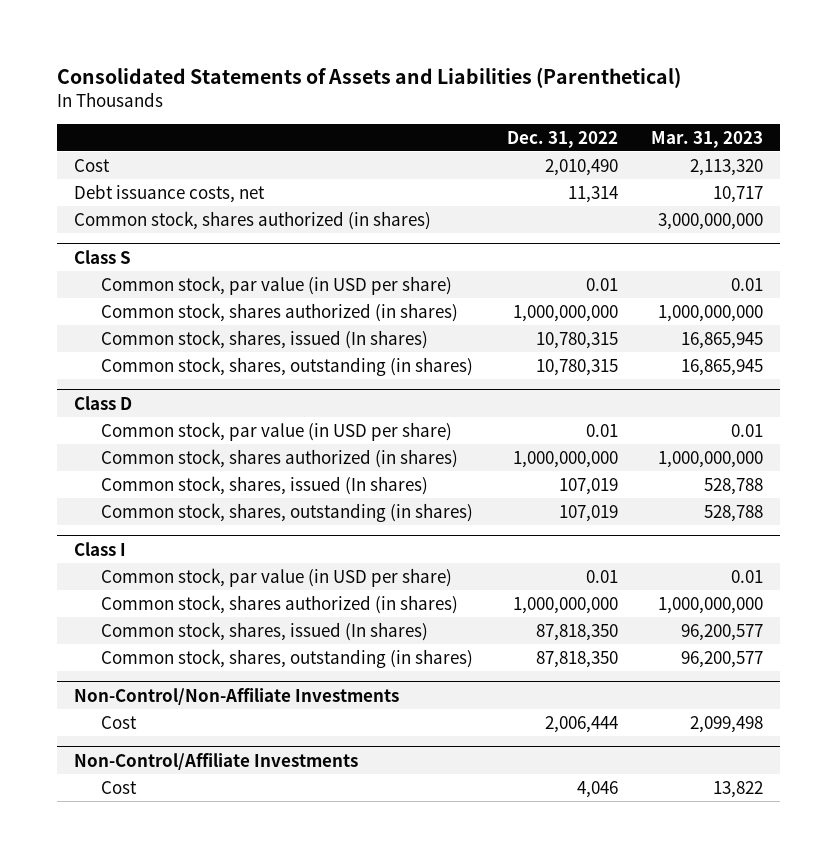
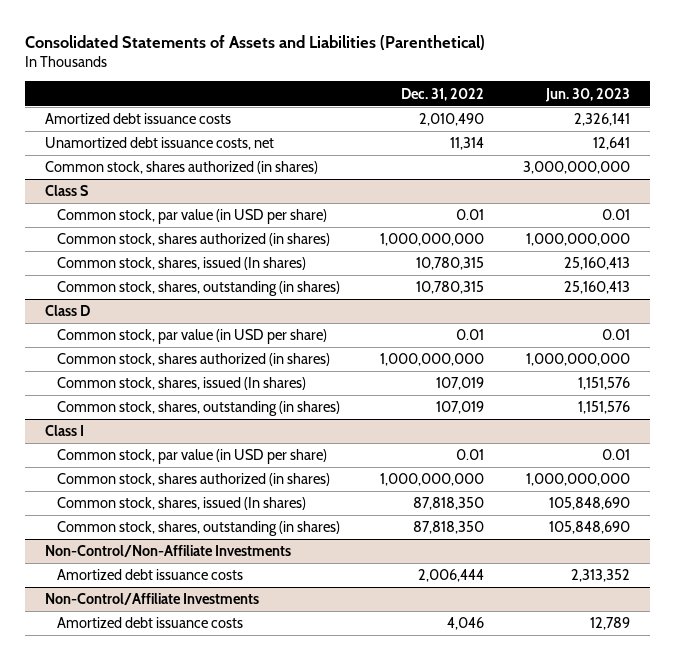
- | Dec. 31, 2022 | Mar. 31, 2023
+ | Dec. 31, 2022 | Jun. 30, 2023
- Cost | 2,010,490 | 2,113,320
- Debt issuance costs, net | 11,314 | 10,717
+ Amortized debt issuance costs | 2,010,490 | 2,326,141
+ Unamortized debt issuance costs, net | 11,314 | 12,641
@ Non-Control/Non-Affiliate Investments
- Cost | 2,006,444 | 2,099,498
+ Amortized debt issuance costs | 2,006,444 | 2,313,352
@ Non-Control/Affiliate Investments
- Cost | 4,046 | 13,822
+ Amortized debt issuance costs | 4,046 | 12,789

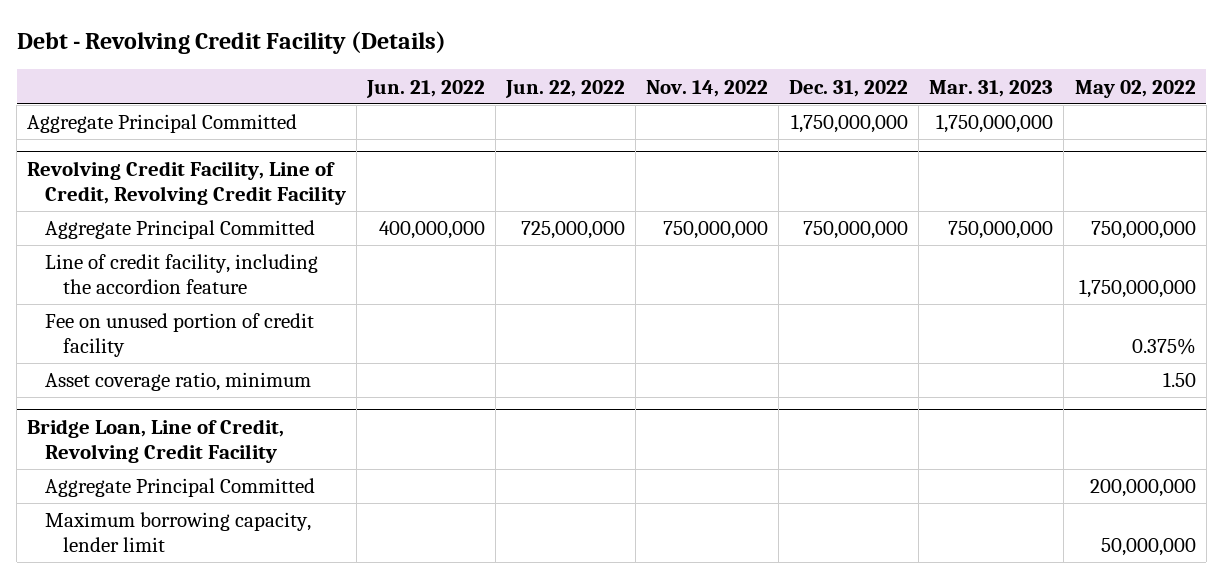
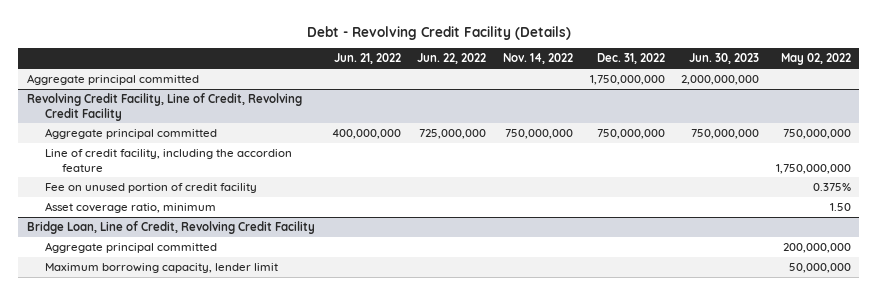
- | Jun. 21, 2022 | Jun. 22, 2022 | Nov. 14, 2022 | Dec. 31, 2022 | Mar. 31, 2023 | May 02, 2022
+ | Jun. 21, 2022 | Jun. 22, 2022 | Nov. 14, 2022 | Dec. 31, 2022 | Jun. 30, 2023 | May 02, 2022
- Aggregate Principal Committed | | | | 1,750,000,000 | 1,750,000,000 |
+ Aggregate principal committed | | | | 1,750,000,000 | 2,000,000,000 |
@ Revolving Credit Facility, Line of Credit, Revolving Credit Facility
- Aggregate Principal Committed | 400,000,000 | 725,000,000 | 750,000,000 | 750,000,000 | 750,000,000 | 750,000,000
+ Aggregate principal committed | 400,000,000 | 725,000,000 | 750,000,000 | 750,000,000 | 750,000,000 | 750,000,000
@ Bridge Loan, Line of Credit, Revolving Credit Facility
- Aggregate Principal Committed | | | | | | 200,000,000
+ Aggregate principal committed | | | | | | 200,000,000

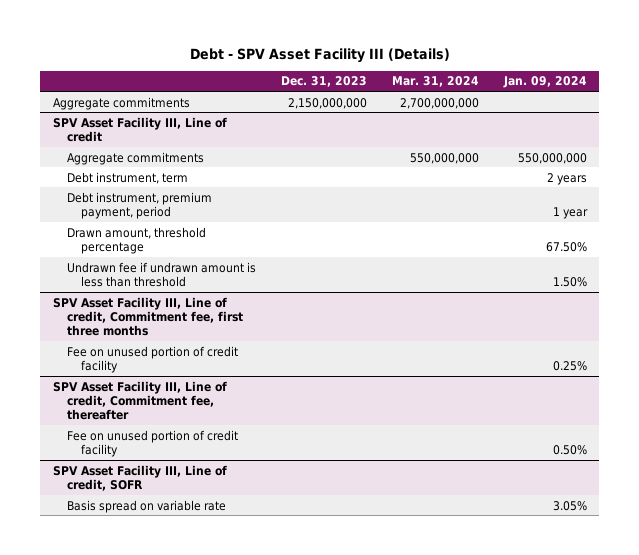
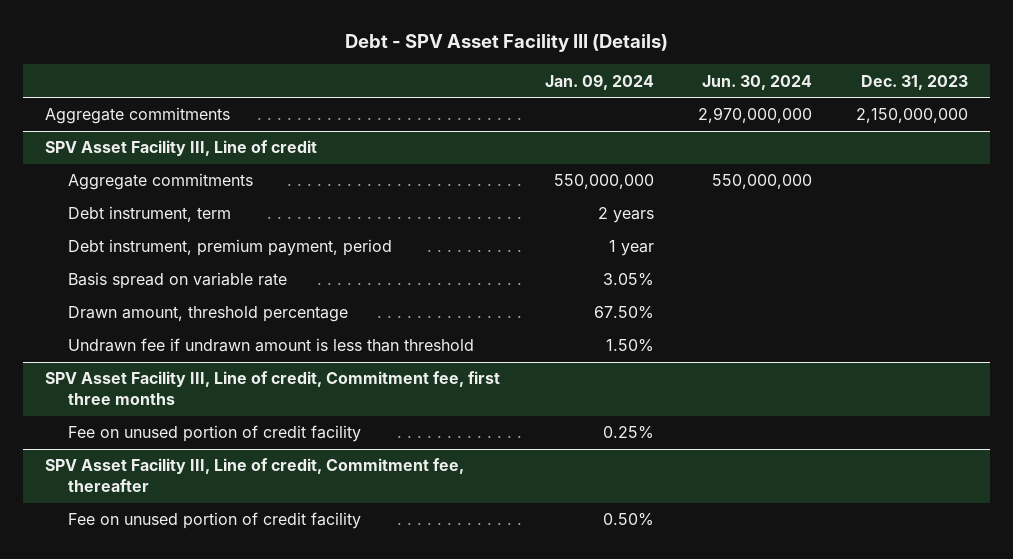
- | Dec. 31, 2023 | Mar. 31, 2024 | Jan. 09, 2024
+ | Jan. 09, 2024 | Jun. 30, 2024 | Dec. 31, 2023
@ SPV Asset Facility III, Line of credit
+ Basis spread on variable rate | 3.05% | |
- SPV Asset Facility III, Line of credit, SOFR
- Basis spread on variable rate | | | 3.05%

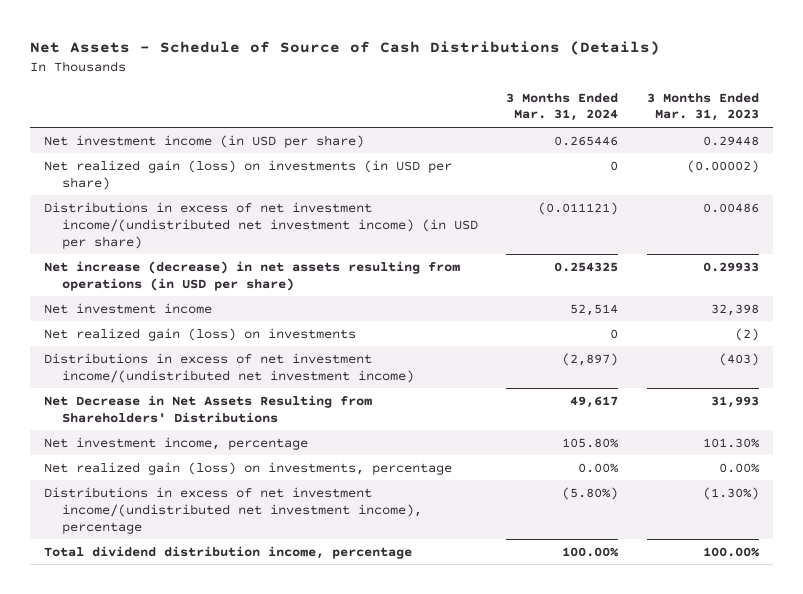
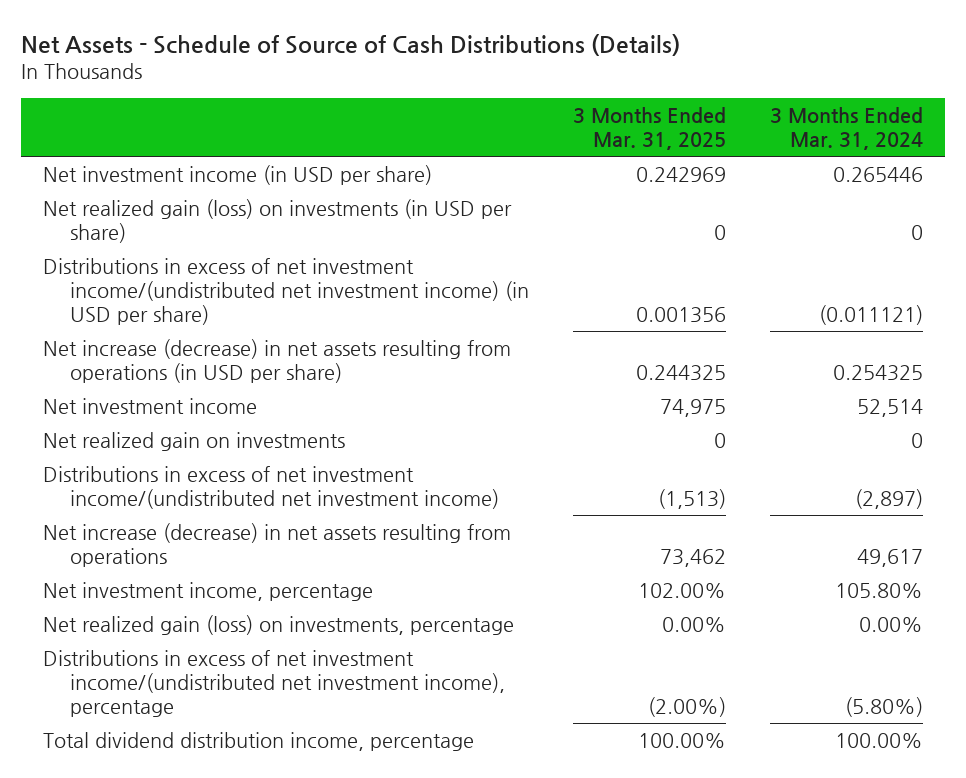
- | 3 Months Ended Mar. 31, 2024 | 3 Months Ended Mar. 31, 2023
+ | 3 Months Ended Mar. 31, 2025 | 3 Months Ended Mar. 31, 2024
- Net realized gain (loss) on investments | 0 | (2)
+ Net realized gain on investments | 0 | 0
- Net Decrease in Net Assets Resulting from Shareholders' Distributions | 49,617 | 31,993
+ Net increase (decrease) in net assets resulting from operations | 73,462 | 49,617

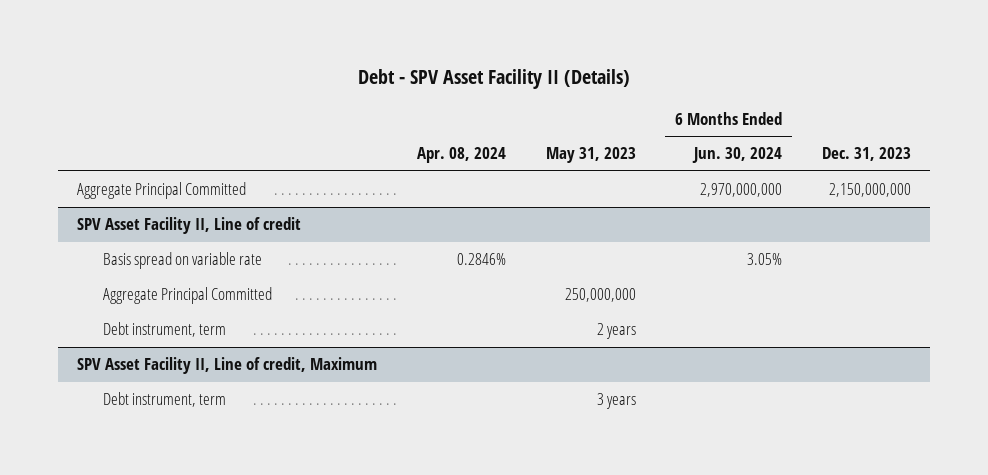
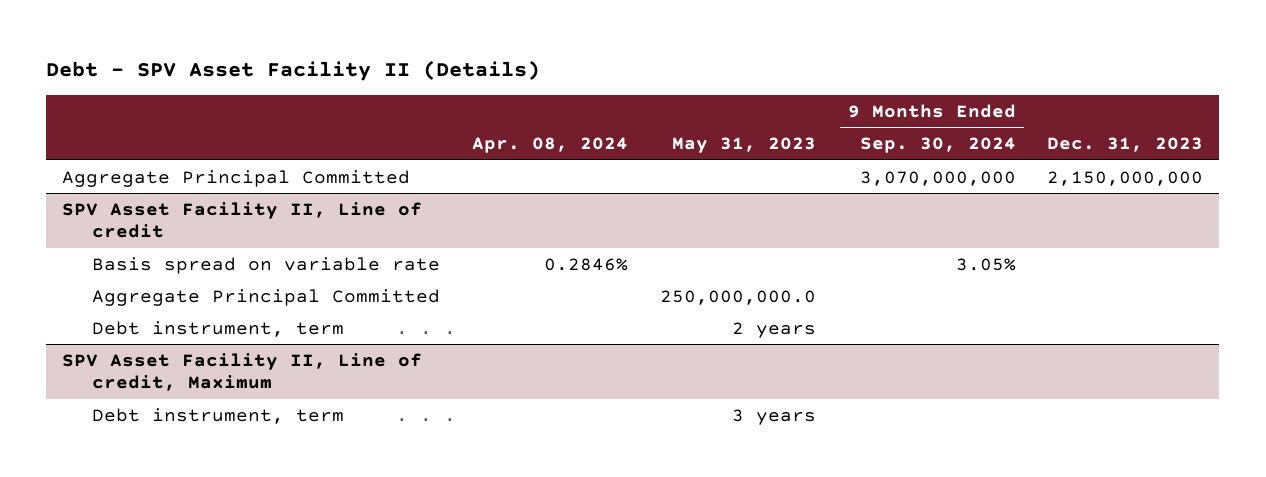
- | Apr. 08, 2024 | May 31, 2023 | 6 Months Ended Jun. 30, 2024 | Dec. 31, 2023
+ | Apr. 08, 2024 | May 31, 2023 | 9 Months Ended Sep. 30, 2024 | Dec. 31, 2023
@ SPV Asset Facility II, Line of credit
- Aggregate Principal Committed | | 250,000,000 | |
+ Aggregate Principal Committed | | 250,000,000.0 | |

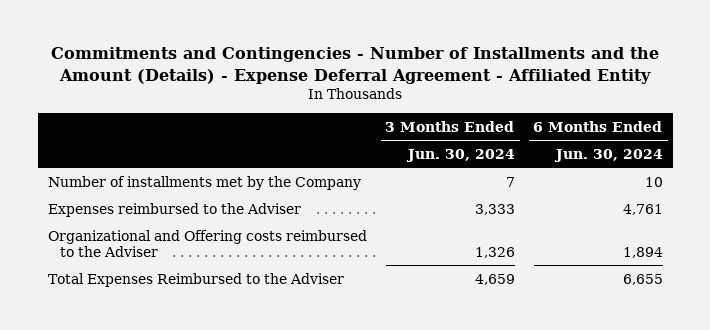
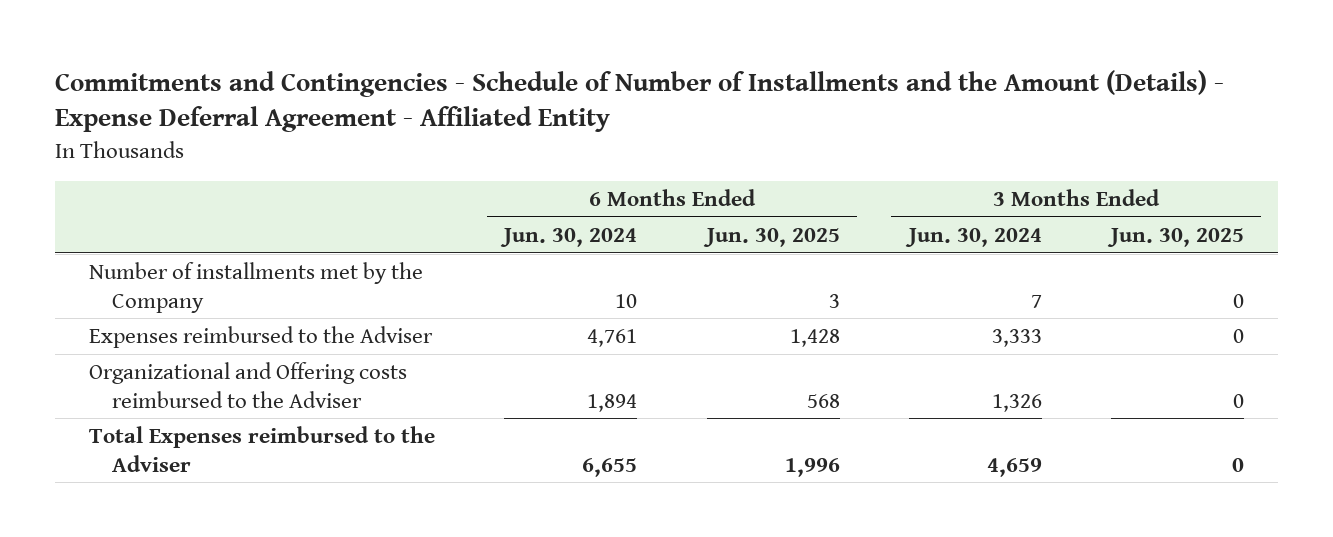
- Commitments and Contingencies - Number of Installments and the Amount (Details) - Expense Deferral Agreement - Affiliated Entity
+ Commitments and Contingencies - Schedule of Number of Installments and the Amount (Details) - Expense Deferral Agreement - Affiliated Entity
- | 3 Months Ended Jun. 30, 2024 | 6 Months Ended Jun. 30, 2024
+ | 6 Months Ended Jun. 30, 2024 | 6 Months Ended Jun. 30, 2025 | 3 Months Ended Jun. 30, 2024 | 3 Months Ended Jun. 30, 2025
- Total Expenses Reimbursed to the Adviser | 4,659 | 6,655
+ Total Expenses reimbursed to the Adviser | 6,655 | 1,996 | 4,659 | 0

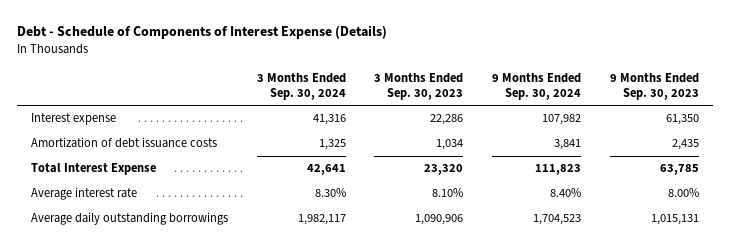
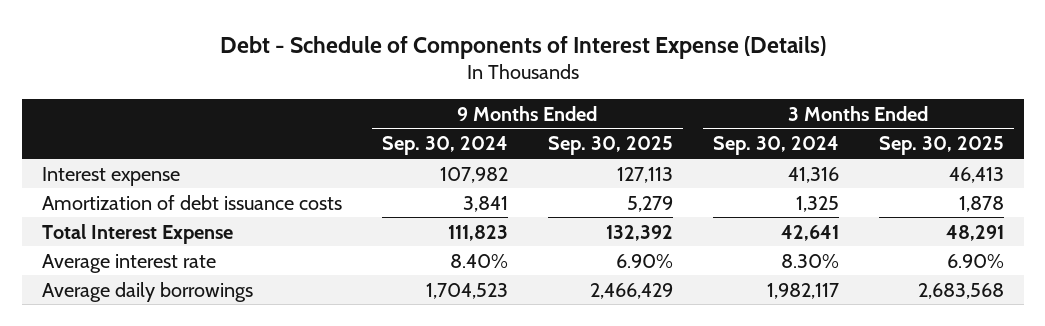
- | 3 Months Ended Sep. 30, 2024 | 3 Months Ended Sep. 30, 2023 | 9 Months Ended Sep. 30, 2024 | 9 Months Ended Sep. 30, 2023
+ | 9 Months Ended Sep. 30, 2024 | 9 Months Ended Sep. 30, 2025 | 3 Months Ended Sep. 30, 2024 | 3 Months Ended Sep. 30, 2025
- Average daily outstanding borrowings | 1,982,117 | 1,090,906 | 1,704,523 | 1,015,131
+ Average daily borrowings | 1,704,523 | 2,466,429 | 1,982,117 | 2,683,568

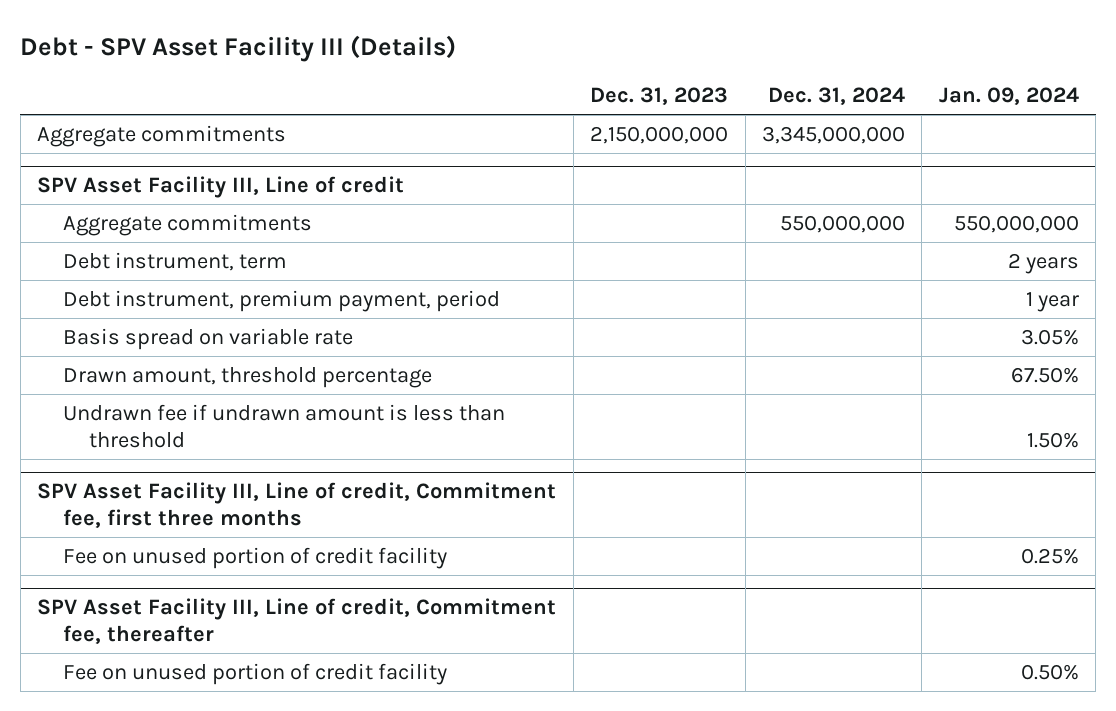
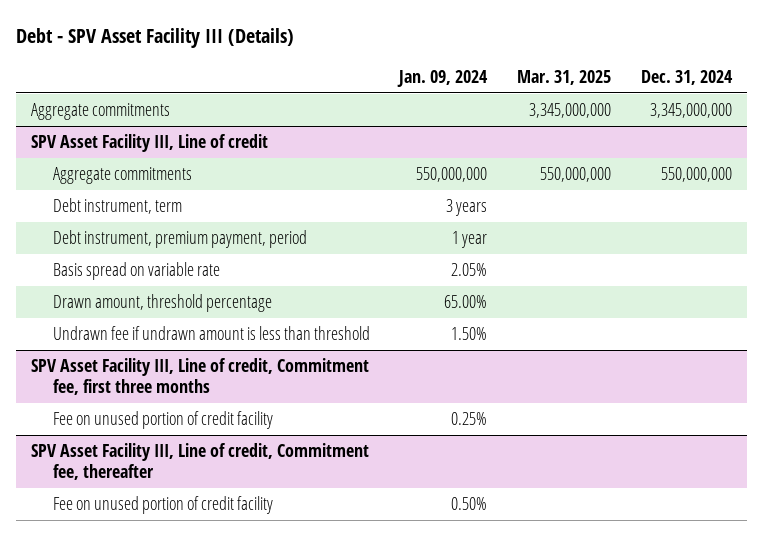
- | Dec. 31, 2023 | Dec. 31, 2024 | Jan. 09, 2024
+ | Jan. 09, 2024 | Mar. 31, 2025 | Dec. 31, 2024
@ SPV Asset Facility III, Line of credit
- Debt instrument, term | | | 2 years
+ Debt instrument, term | 3 years | |
- Basis spread on variable rate | | | 3.05%
- Drawn amount, threshold percentage | | | 67.50%
+ Basis spread on variable rate | 2.05% | |
+ Drawn amount, threshold percentage | 65.00% | |

